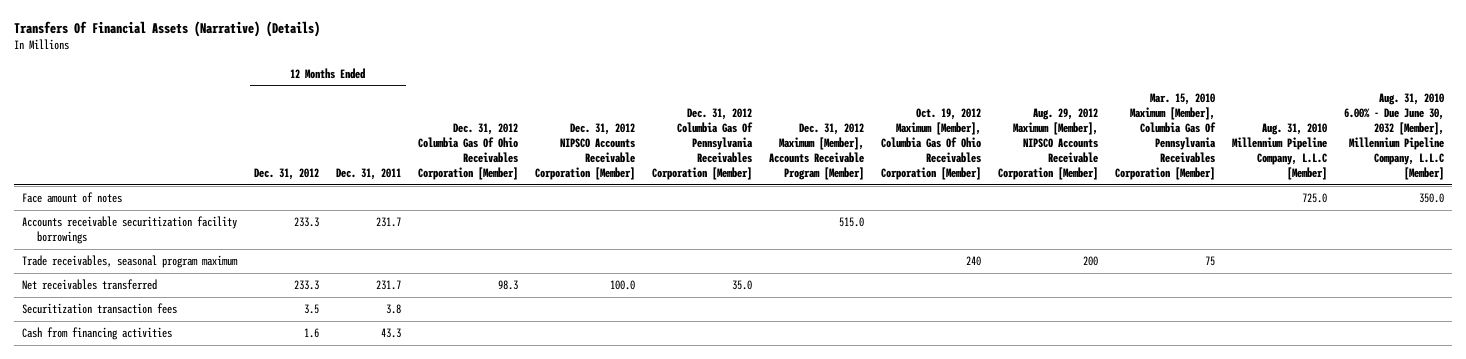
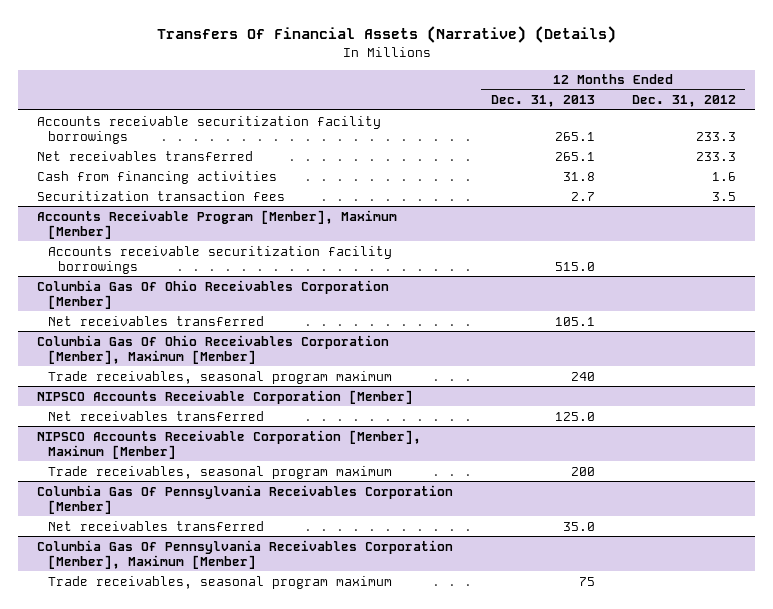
- | 12 Months Ended Dec. 31, 2012 | 12 Months Ended Dec. 31, 2011 | Dec. 31, 2012 Columbia Gas Of Ohio Receivables Corporation [Member] | Dec. 31, 2012 NIPSCO Accounts Receivable Corporation [Member] | Dec. 31, 2012 Columbia Gas Of Pennsylvania Receivables Corporation [Member] | Dec. 31, 2012 Maximum [Member], Accounts Receivable Program [Member] | Oct. 19, 2012 Maximum [Member], Columbia Gas Of Ohio Receivables Corporation [Member] | Aug. 29, 2012 Maximum [Member], NIPSCO Accounts Receivable Corporation [Member] | Mar. 15, 2010 Maximum [Member], Columbia Gas Of Pennsylvania Receivables Corporation [Member] | Aug. 31, 2010 Millennium Pipeline Company, L.L.C [Member] | Aug. 31, 2010 6.00% - Due June 30, 2032 [Member], Millennium Pipeline Company, L.L.C [Member]
+ | 12 Months Ended Dec. 31, 2013 | 12 Months Ended Dec. 31, 2012
- Face amount of notes | | | | | | | | | | 725.0 | 350.0
- Trade receivables, seasonal program maximum | | | | | | | 240 | 200 | 75 | |
moved down: Securitization transaction fees | 2.7 | 3.5
+ Accounts Receivable Program [Member], Maximum [Member]
+ Accounts receivable securitization facility borrowings | 515.0 |
+ Columbia Gas Of Ohio Receivables Corporation [Member]
+ Net receivables transferred | 105.1 |
+ Columbia Gas Of Ohio Receivables Corporation [Member], Maximum [Member]
+ Trade receivables, seasonal program maximum | 240 |
+ NIPSCO Accounts Receivable Corporation [Member]
+ Net receivables transferred | 125.0 |
+ NIPSCO Accounts Receivable Corporation [Member], Maximum [Member]
+ Trade receivables, seasonal program maximum | 200 |
+ Columbia Gas Of Pennsylvania Receivables Corporation [Member]
+ Net receivables transferred | 35.0 |
+ Columbia Gas Of Pennsylvania Receivables Corporation [Member], Maximum [Member]
+ Trade receivables, seasonal program maximum | 75 |

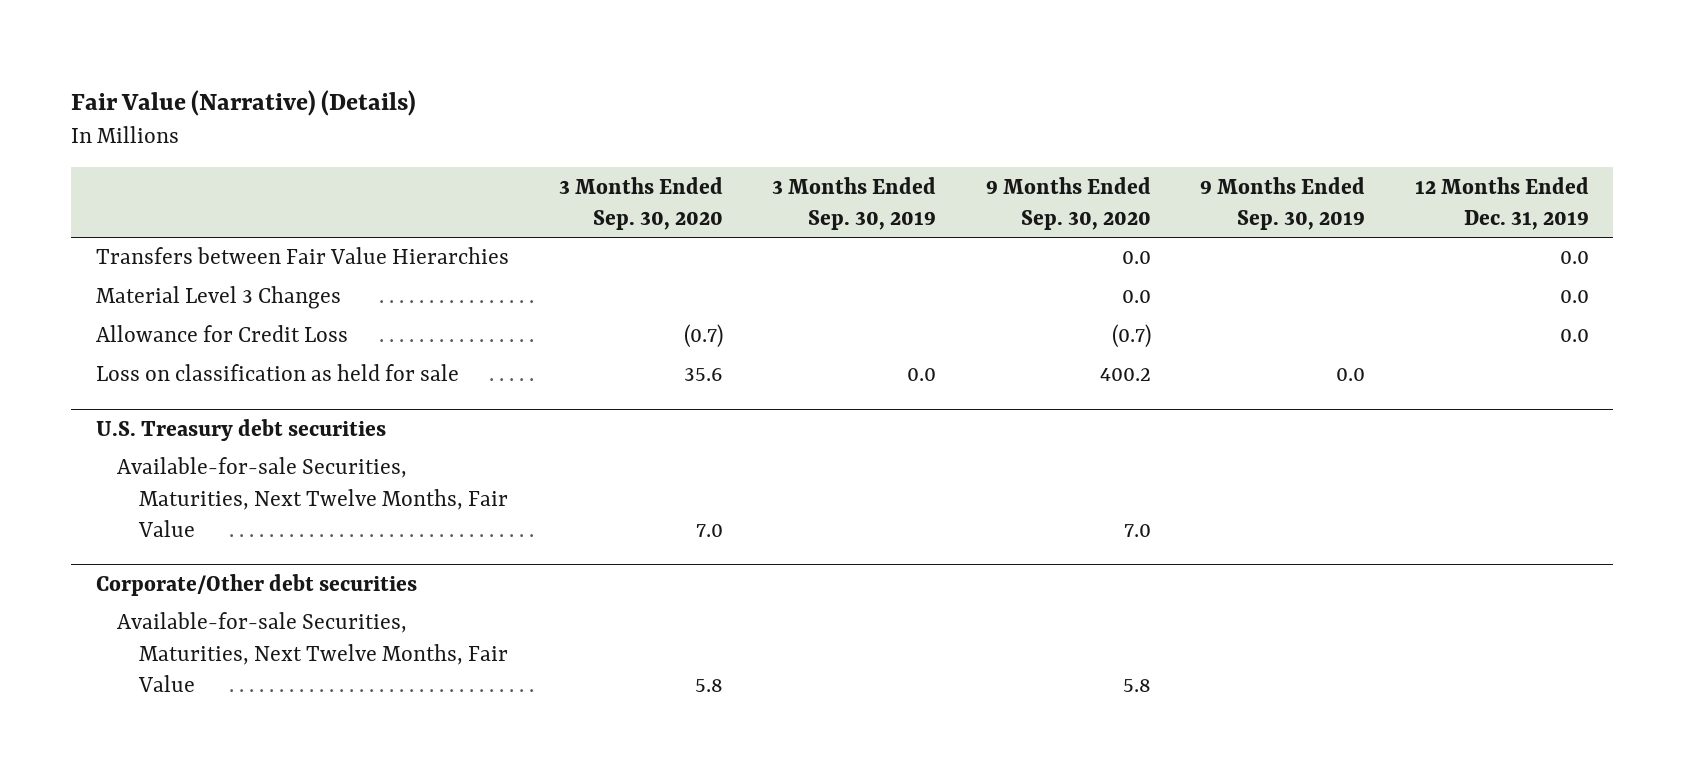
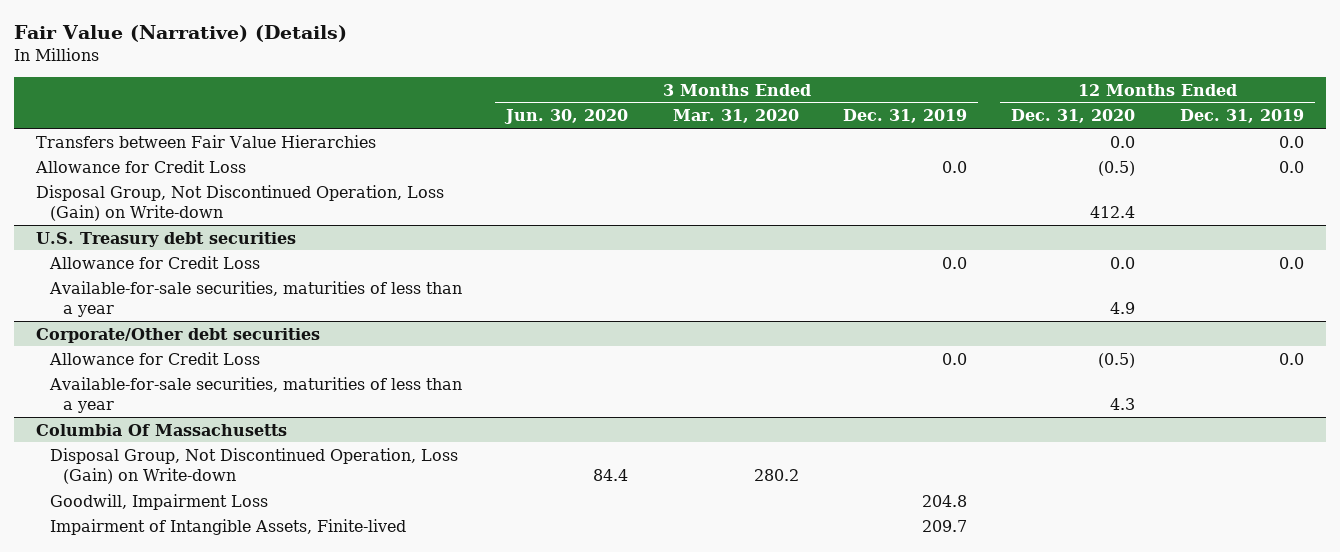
- | 3 Months Ended Sep. 30, 2020 | 3 Months Ended Sep. 30, 2019 | 9 Months Ended Sep. 30, 2020 | 9 Months Ended Sep. 30, 2019 | 12 Months Ended Dec. 31, 2019
+ | 3 Months Ended Jun. 30, 2020 | 3 Months Ended Mar. 31, 2020 | 3 Months Ended Dec. 31, 2019 | 12 Months Ended Dec. 31, 2020 | 12 Months Ended Dec. 31, 2019
- Material Level 3 Changes | | | 0.0 | | 0.0
- Loss on classification as held for sale | 35.6 | 0.0 | 400.2 | 0.0 |
+ Disposal Group, Not Discontinued Operation, Loss (Gain) on Write-down | | | | 412.4 |
@ U.S. Treasury debt securities
- Available-for-sale Securities, Maturities, Next Twelve Months, Fair Value | 7.0 | | 7.0 | |
+ Allowance for Credit Loss | | | 0.0 | 0.0 | 0.0
+ Available-for-sale securities, maturities of less than a year | | | | 4.9 |
@ Corporate/Other debt securities
- Available-for-sale Securities, Maturities, Next Twelve Months, Fair Value | 5.8 | | 5.8 | |
+ Allowance for Credit Loss | | | 0.0 | (0.5) | 0.0
+ Available-for-sale securities, maturities of less than a year | | | | 4.3 |
+ Columbia Of Massachusetts
+ Disposal Group, Not Discontinued Operation, Loss (Gain) on Write-down | 84.4 | 280.2 | | |
+ Goodwill, Impairment Loss | | | 204.8 | |
+ Impairment of Intangible Assets, Finite-lived | | | 209.7 | |

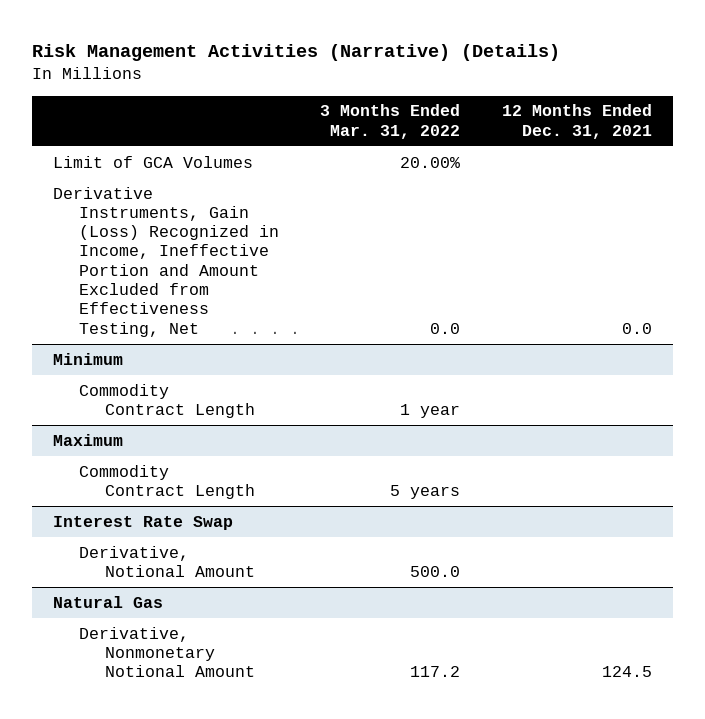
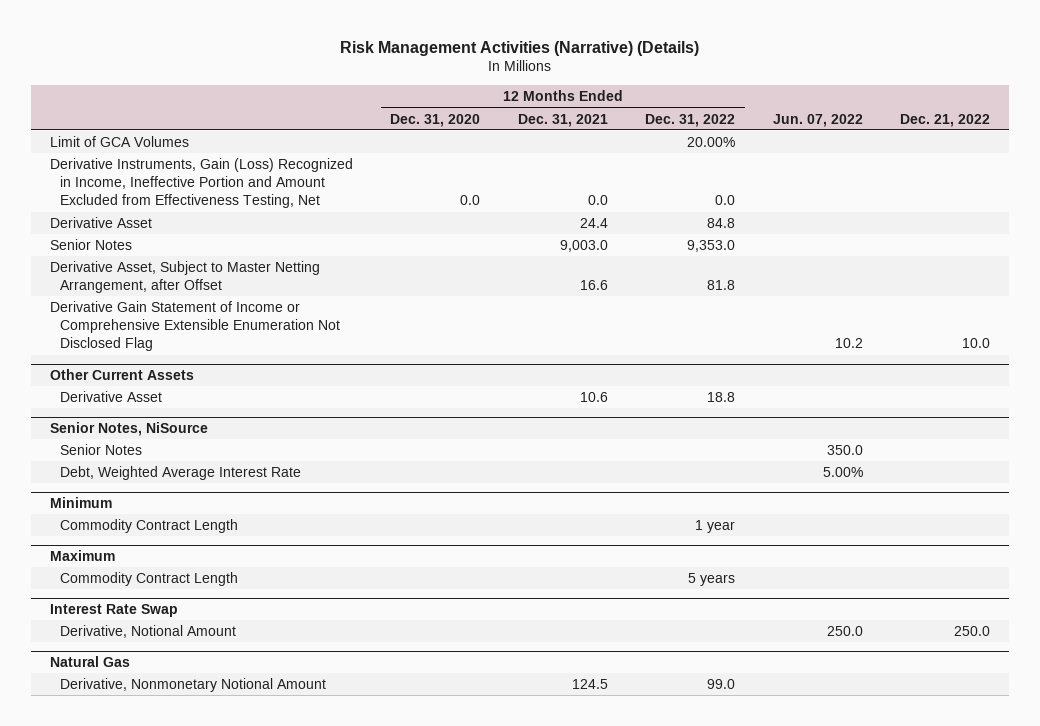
- | 3 Months Ended Mar. 31, 2022 | 12 Months Ended Dec. 31, 2021
+ | 12 Months Ended Dec. 31, 2020 | 12 Months Ended Dec. 31, 2021 | 12 Months Ended Dec. 31, 2022 | Jun. 07, 2022 | Dec. 21, 2022
+ Derivative Asset | | 24.4 | 84.8 | |
+ Senior Notes | | 9,003.0 | 9,353.0 | |
+ Derivative Asset, Subject to Master Netting Arrangement, after Offset | | 16.6 | 81.8 | |
+ Derivative Gain Statement of Income or Comprehensive Extensible Enumeration Not Disclosed Flag | | | | 10.2 | 10.0
+ Other Current Assets
+ Derivative Asset | | 10.6 | 18.8 | |
+ Senior Notes, NiSource
+ Senior Notes | | | | 350.0 |
+ Debt, Weighted Average Interest Rate | | | | 5.00% |

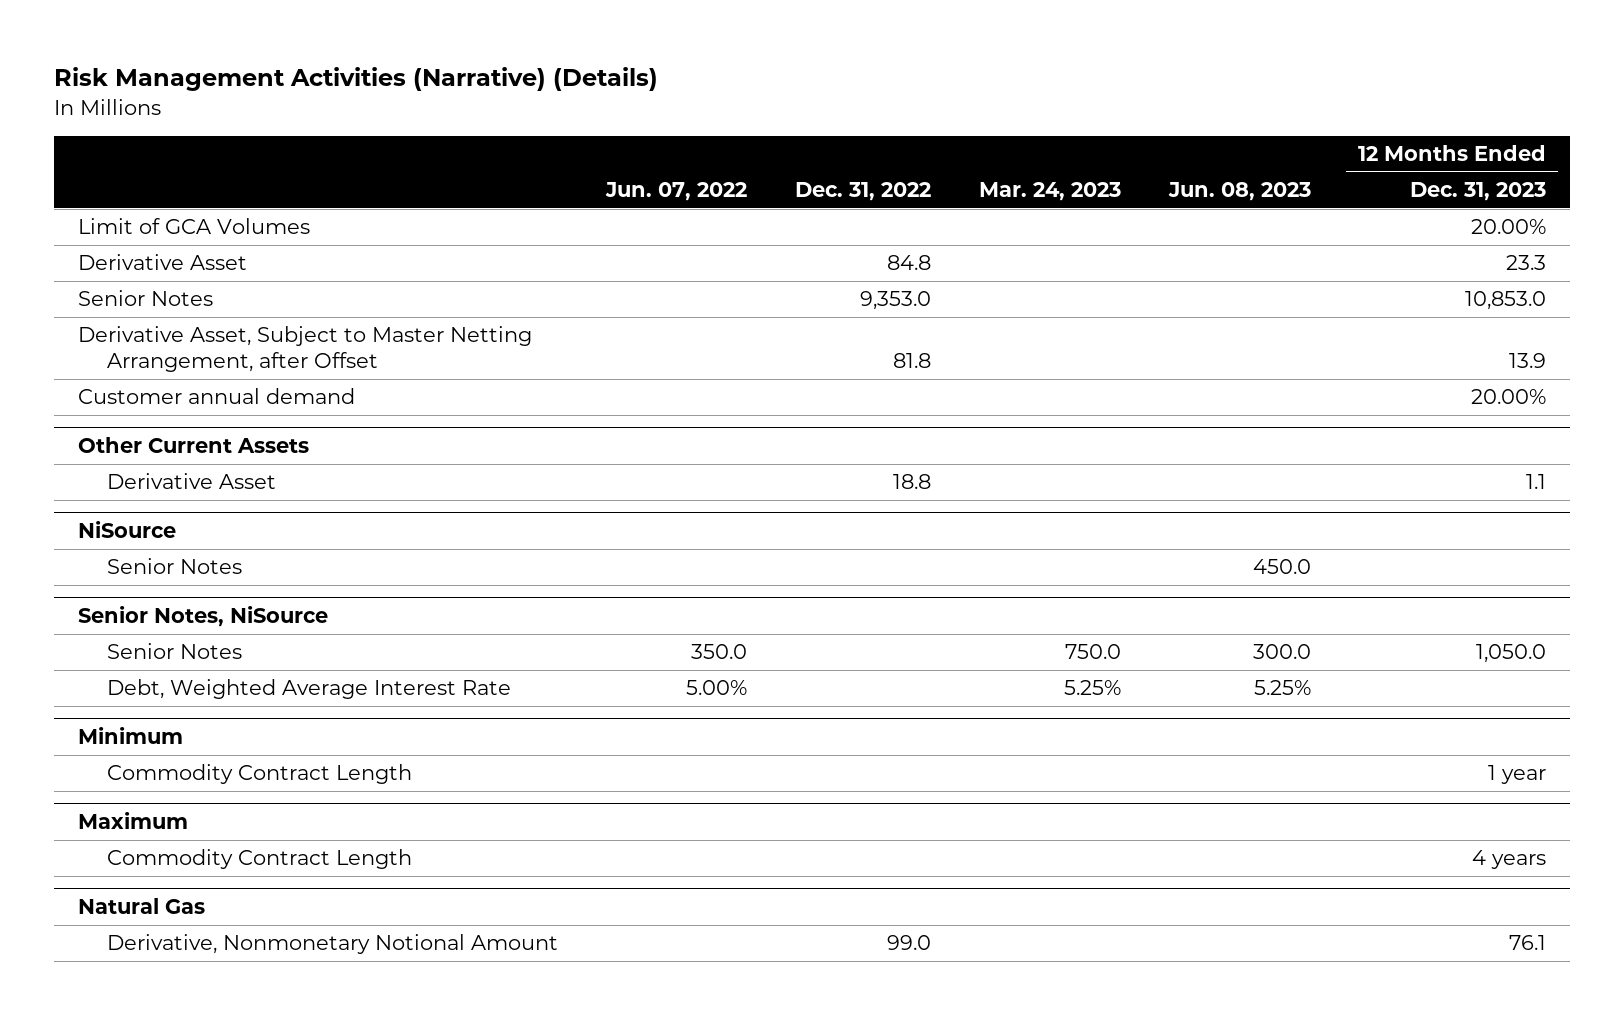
- | 12 Months Ended Dec. 31, 2020 | 12 Months Ended Dec. 31, 2021 | 12 Months Ended Dec. 31, 2022 | Jun. 07, 2022 | Dec. 21, 2022
+ | Jun. 07, 2022 | Dec. 31, 2022 | Mar. 24, 2023 | Jun. 08, 2023 | 12 Months Ended Dec. 31, 2023
- Derivative Instruments, Gain (Loss) Recognized in Income, Ineffective Portion and Amount Excluded from Effectiveness Testing, Net | 0.0 | 0.0 | 0.0 | |
- Derivative Gain Statement of Income or Comprehensive Extensible Enumeration Not Disclosed Flag | | | | 10.2 | 10.0
+ Customer annual demand | | | | | 20.00%
+ NiSource
+ Senior Notes | | | | 450.0 |
- Interest Rate Swap
- Derivative, Notional Amount | | | | 250.0 | 250.0

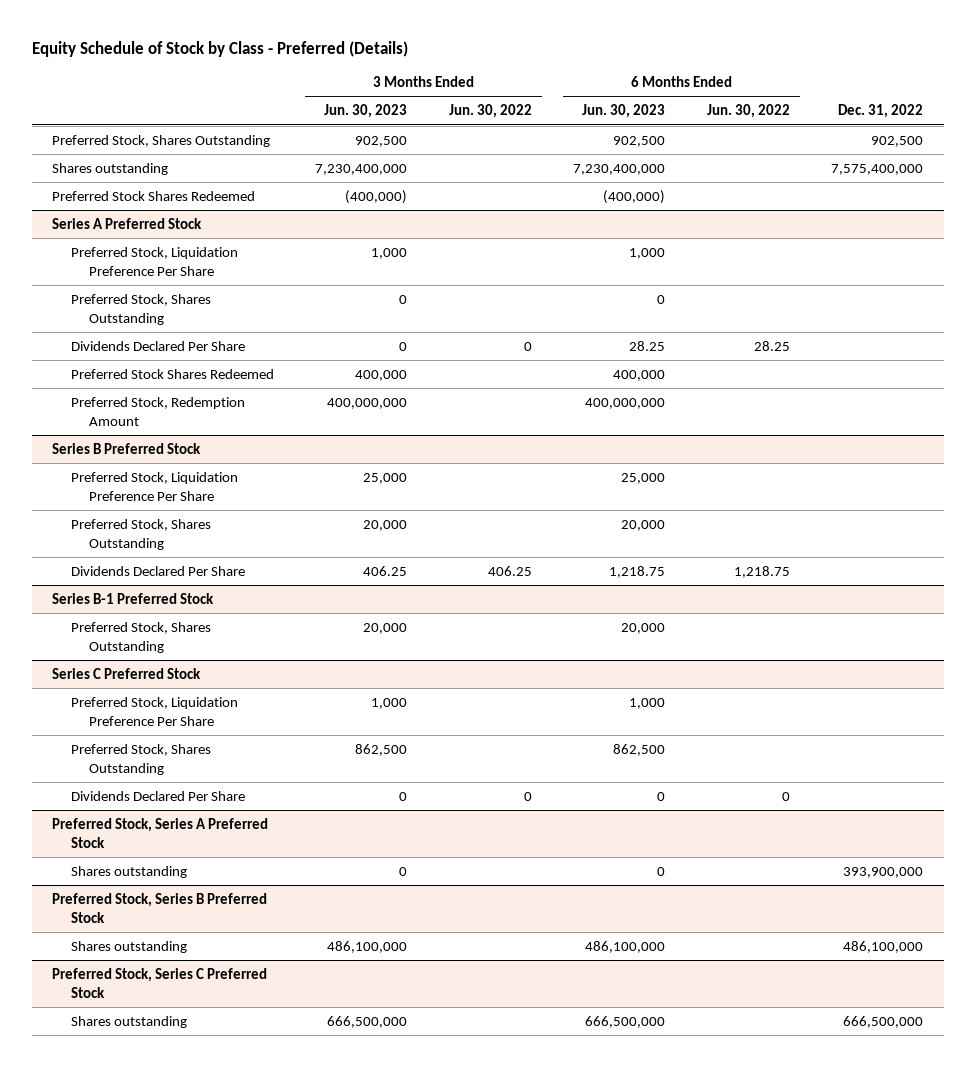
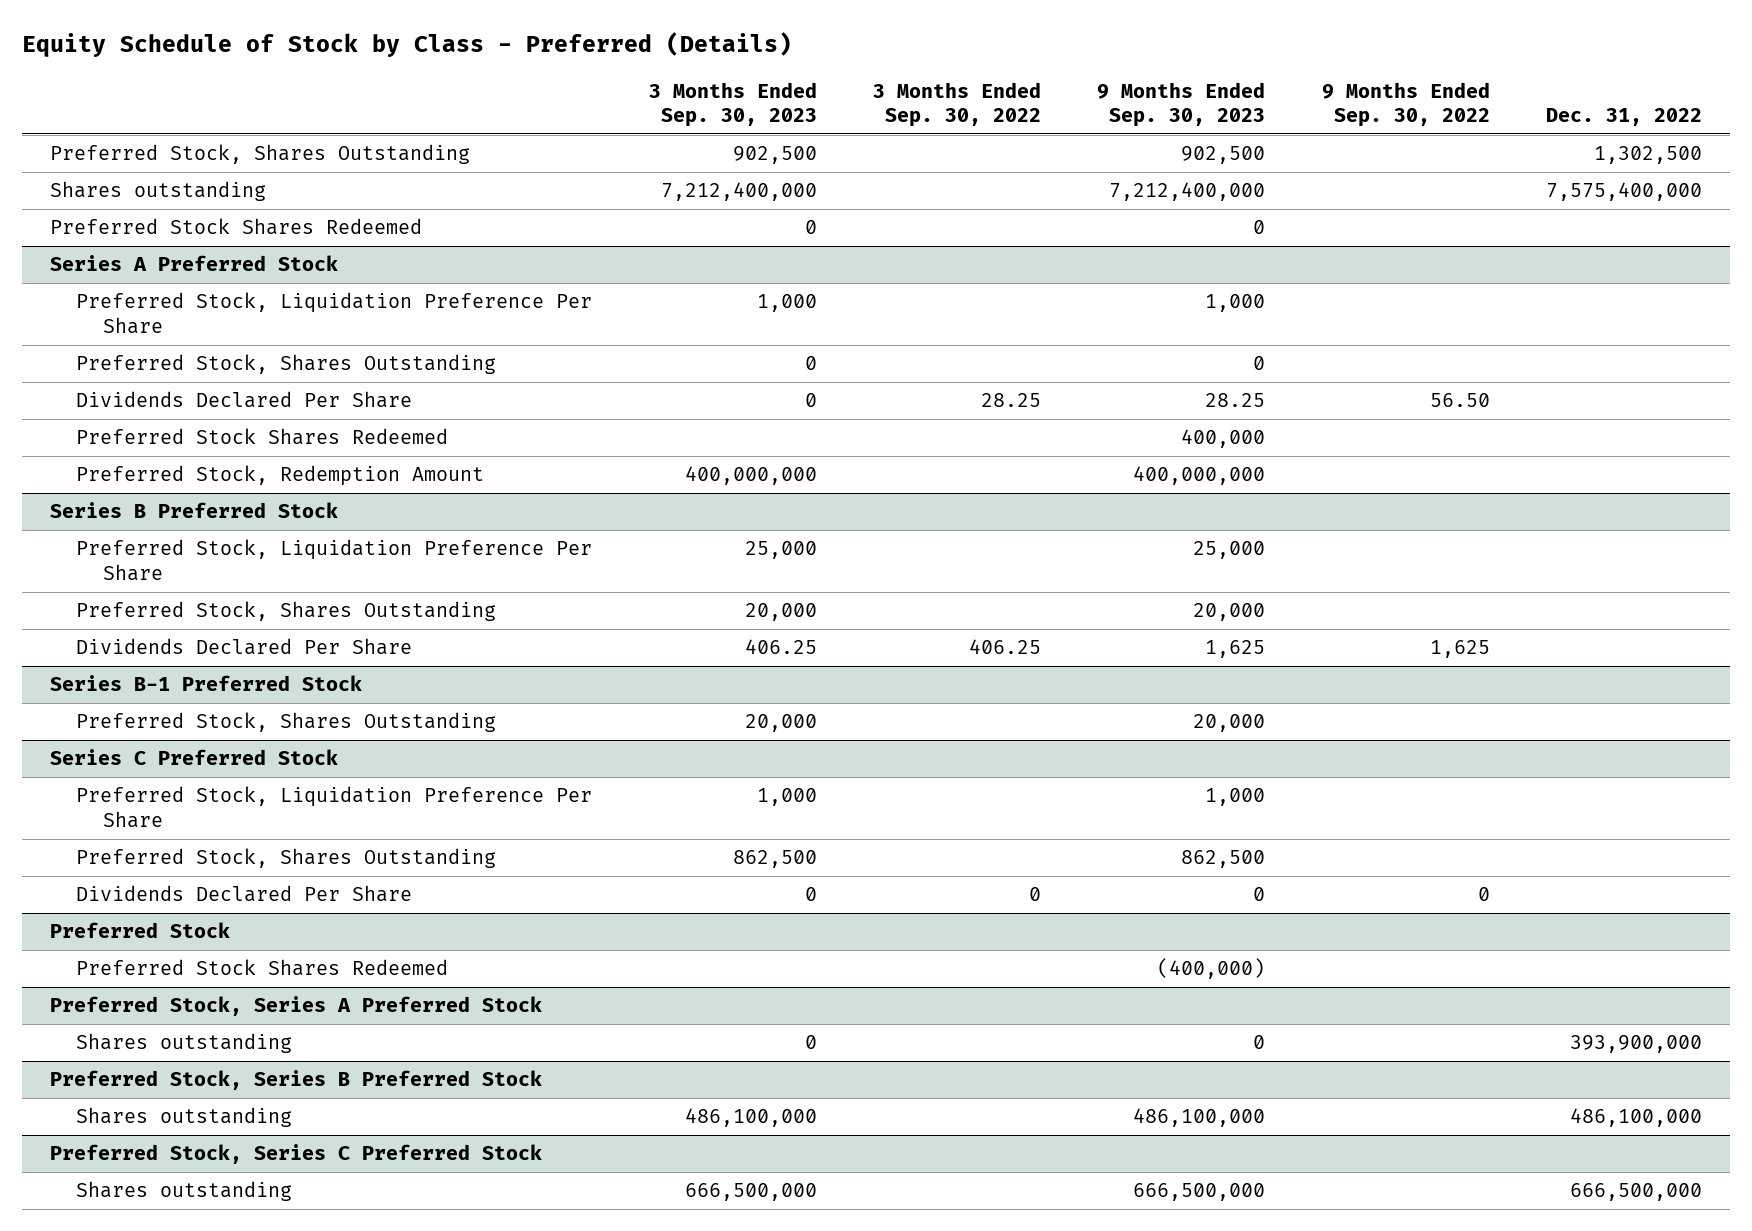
- | 3 Months Ended Jun. 30, 2023 | 3 Months Ended Jun. 30, 2022 | 6 Months Ended Jun. 30, 2023 | 6 Months Ended Jun. 30, 2022 | Dec. 31, 2022
+ | 3 Months Ended Sep. 30, 2023 | 3 Months Ended Sep. 30, 2022 | 9 Months Ended Sep. 30, 2023 | 9 Months Ended Sep. 30, 2022 | Dec. 31, 2022
- Preferred Stock, Shares Outstanding | 902,500 | | 902,500 | | 902,500
+ Preferred Stock, Shares Outstanding | 902,500 | | 902,500 | | 1,302,500
+ Preferred Stock
+ Preferred Stock Shares Redeemed | | | (400,000) | |

